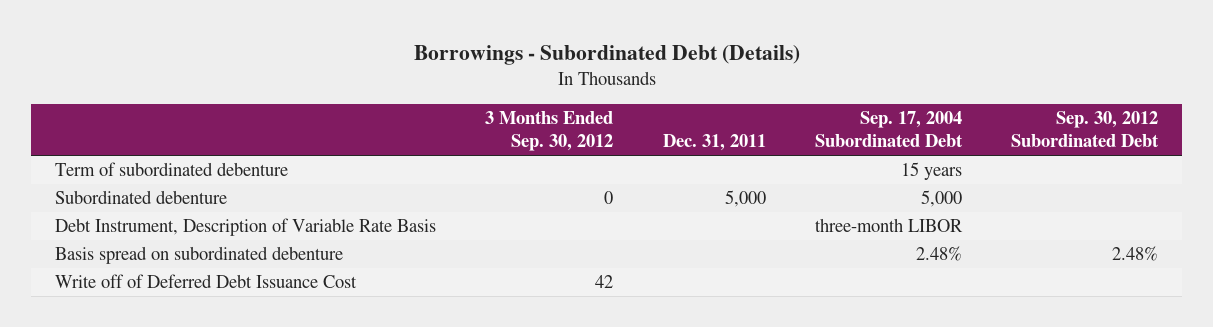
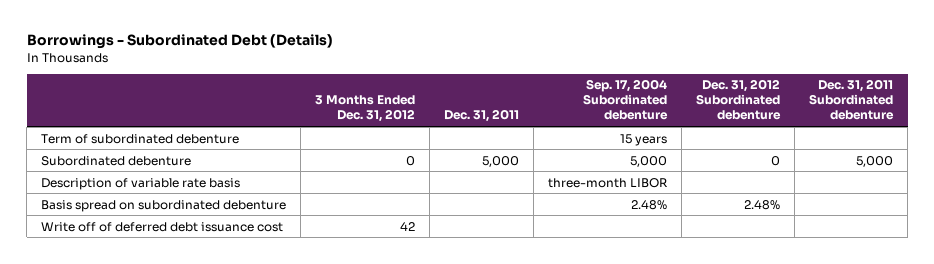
- | 3 Months Ended Sep. 30, 2012 | Dec. 31, 2011 | Sep. 17, 2004 Subordinated Debt | Sep. 30, 2012 Subordinated Debt
+ | 3 Months Ended Dec. 31, 2012 | Dec. 31, 2011 | Sep. 17, 2004 Subordinated debenture | Dec. 31, 2012 Subordinated debenture | Dec. 31, 2011 Subordinated debenture
- Debt Instrument, Description of Variable Rate Basis | | | three-month LIBOR |
+ Description of variable rate basis | | | three-month LIBOR | |
- Write off of Deferred Debt Issuance Cost | 42 | | |
+ Write off of deferred debt issuance cost | 42 | | | |

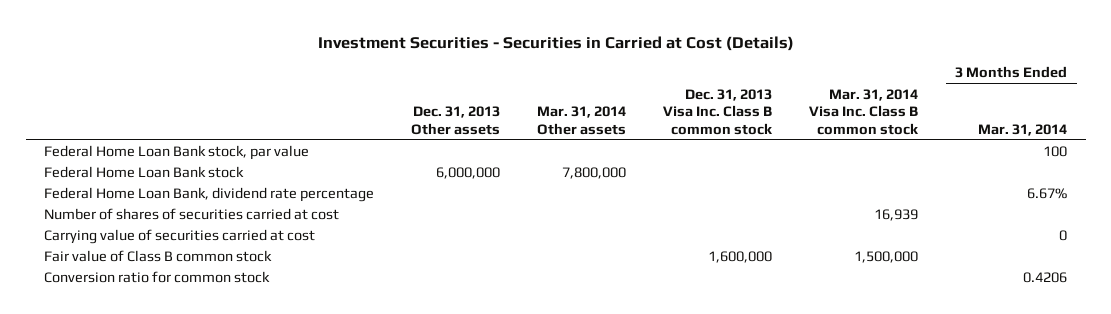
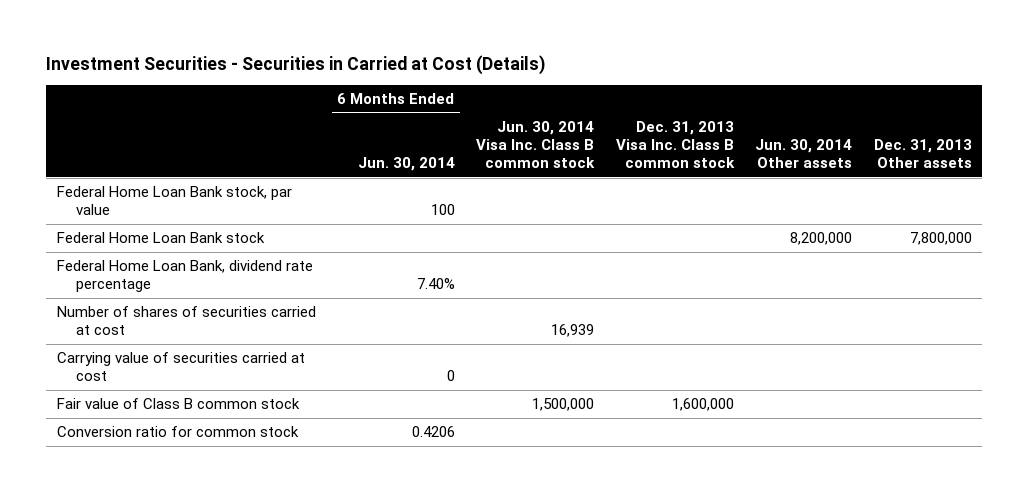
- | Dec. 31, 2013 Other assets | Mar. 31, 2014 Other assets | Dec. 31, 2013 Visa Inc. Class B common stock | Mar. 31, 2014 Visa Inc. Class B common stock | 3 Months Ended Mar. 31, 2014
+ | 6 Months Ended Jun. 30, 2014 | Jun. 30, 2014 Visa Inc. Class B common stock | Dec. 31, 2013 Visa Inc. Class B common stock | Jun. 30, 2014 Other assets | Dec. 31, 2013 Other assets
- Federal Home Loan Bank stock | 6,000,000 | 7,800,000 | | |
+ Federal Home Loan Bank stock | | | | 8,200,000 | 7,800,000

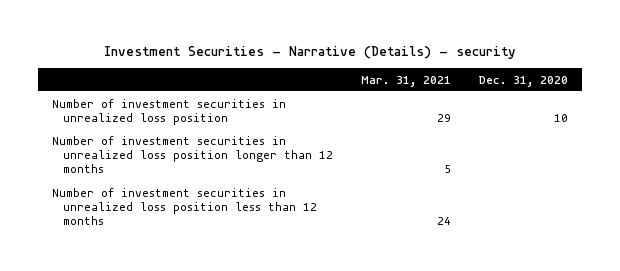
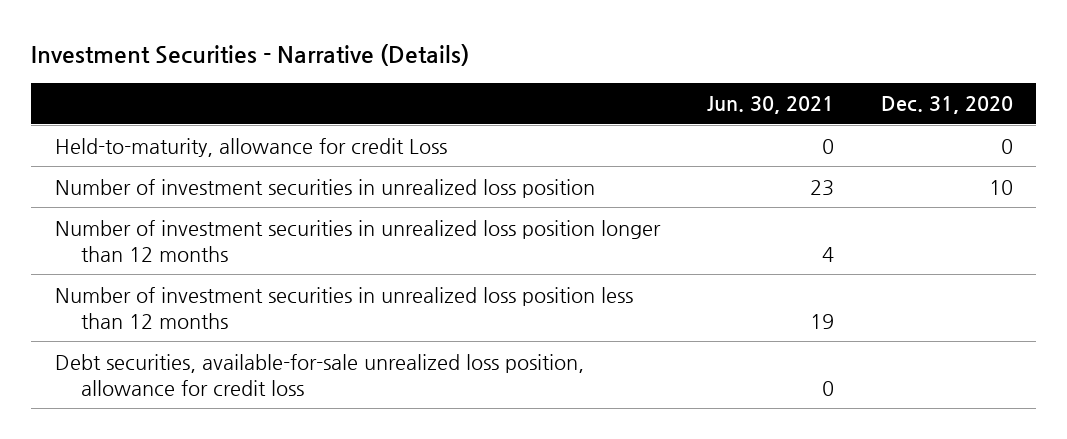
- Investment Securities - Narrative (Details) - security
+ Investment Securities - Narrative (Details)
- | Mar. 31, 2021 | Dec. 31, 2020
+ | Jun. 30, 2021 | Dec. 31, 2020
+ Held-to-maturity, allowance for credit Loss | 0 | 0
+ Debt securities, available-for-sale unrealized loss position, allowance for credit loss | 0 |

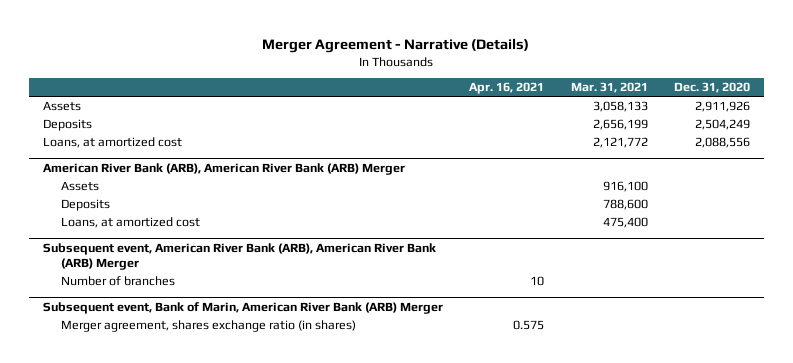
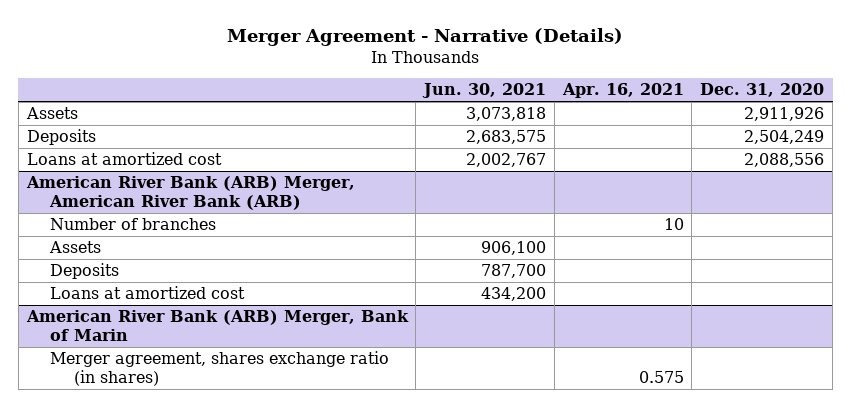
- | Apr. 16, 2021 | Mar. 31, 2021 | Dec. 31, 2020
+ | Jun. 30, 2021 | Apr. 16, 2021 | Dec. 31, 2020
- Loans, at amortized cost | | 2,121,772 | 2,088,556
- American River Bank (ARB), American River Bank (ARB) Merger
+ Loans at amortized cost | 2,002,767 | | 2,088,556
+ American River Bank (ARB) Merger, American River Bank (ARB)
+ Number of branches | | 10 |
- Loans, at amortized cost | | 475,400 |
- Subsequent event, American River Bank (ARB), American River Bank (ARB) Merger
- Number of branches | 10 | |
- Subsequent event, Bank of Marin, American River Bank (ARB) Merger
+ Loans at amortized cost | 434,200 | |
+ American River Bank (ARB) Merger, Bank of Marin

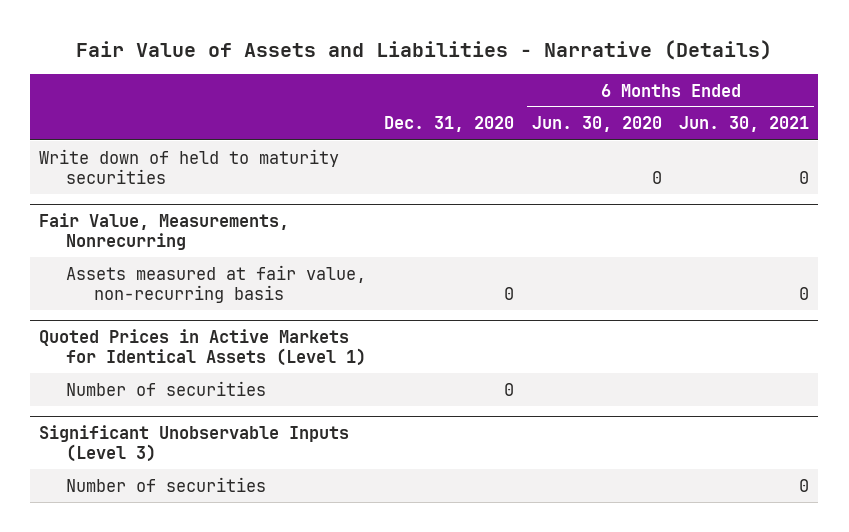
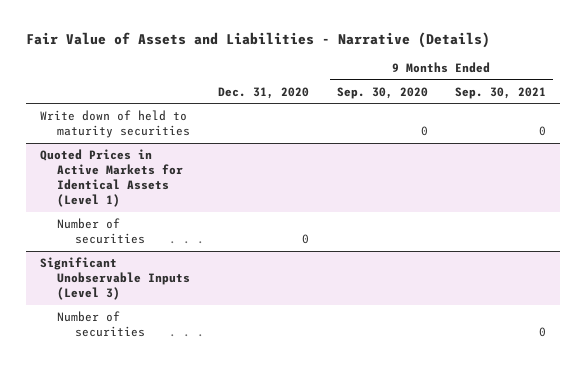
- | Dec. 31, 2020 | 6 Months Ended Jun. 30, 2020 | 6 Months Ended Jun. 30, 2021
+ | Dec. 31, 2020 | 9 Months Ended Sep. 30, 2020 | 9 Months Ended Sep. 30, 2021
- Fair Value, Measurements, Nonrecurring
- Assets measured at fair value, non-recurring basis | 0 | | 0

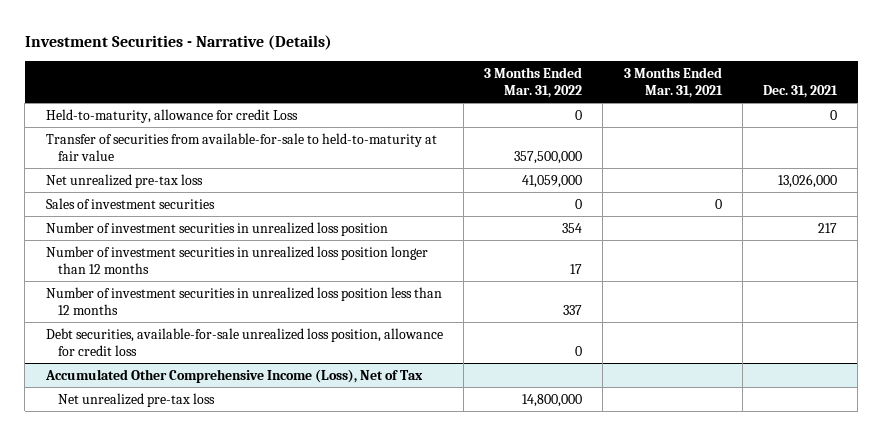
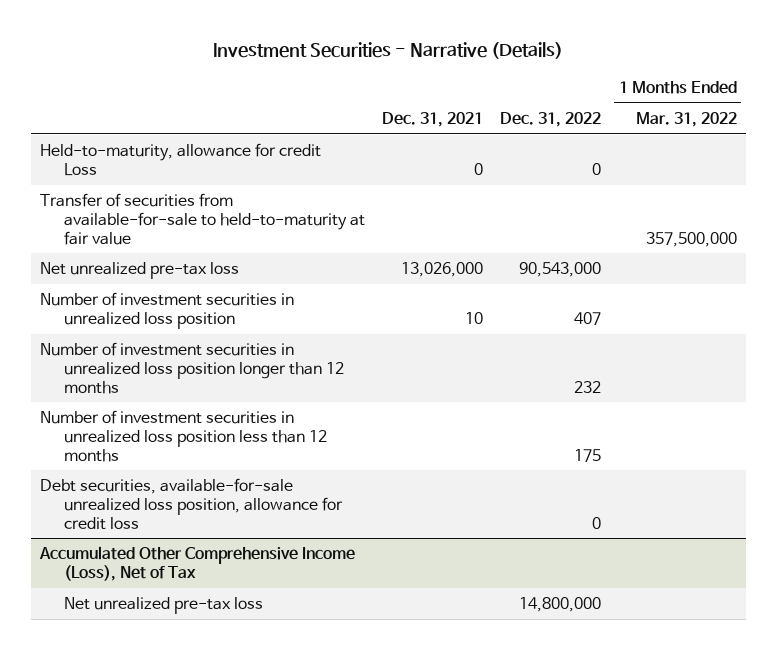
- | 3 Months Ended Mar. 31, 2022 | 3 Months Ended Mar. 31, 2021 | Dec. 31, 2021
+ | Dec. 31, 2021 | Dec. 31, 2022 | 1 Months Ended Mar. 31, 2022
- Sales of investment securities | 0 | 0 |
- Number of investment securities in unrealized loss position | 354 | | 217
+ Number of investment securities in unrealized loss position | 10 | 407 |

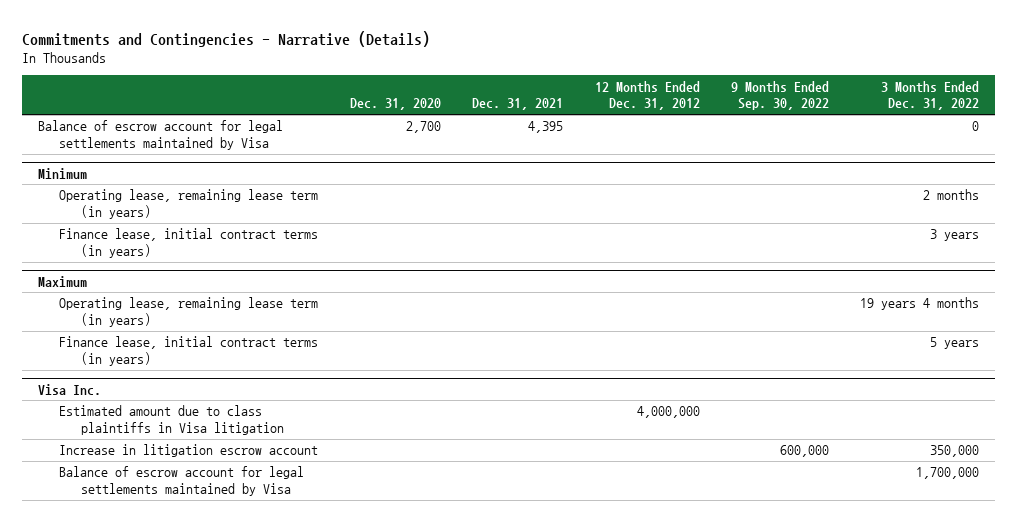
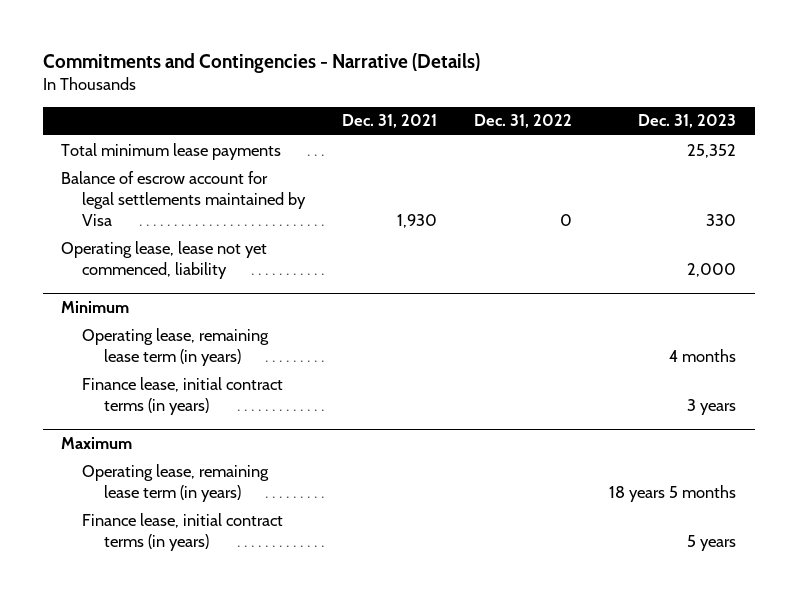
- | Dec. 31, 2020 | Dec. 31, 2021 | 12 Months Ended Dec. 31, 2012 | 9 Months Ended Sep. 30, 2022 | 3 Months Ended Dec. 31, 2022
+ | Dec. 31, 2021 | Dec. 31, 2022 | Dec. 31, 2023
- Balance of escrow account for legal settlements maintained by Visa | 2,700 | 4,395 | | | 0
+ Total minimum lease payments | | | 25,352
+ Balance of escrow account for legal settlements maintained by Visa | 1,930 | 0 | 330
+ Operating lease, lease not yet commenced, liability | | | 2,000
- Visa Inc.
- Estimated amount due to class plaintiffs in Visa litigation | | | 4,000,000 | |
- Increase in litigation escrow account | | | | 600,000 | 350,000
- Balance of escrow account for legal settlements maintained by Visa | | | | | 1,700,000

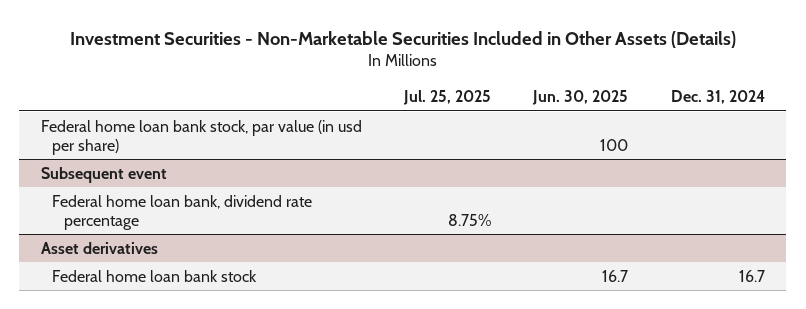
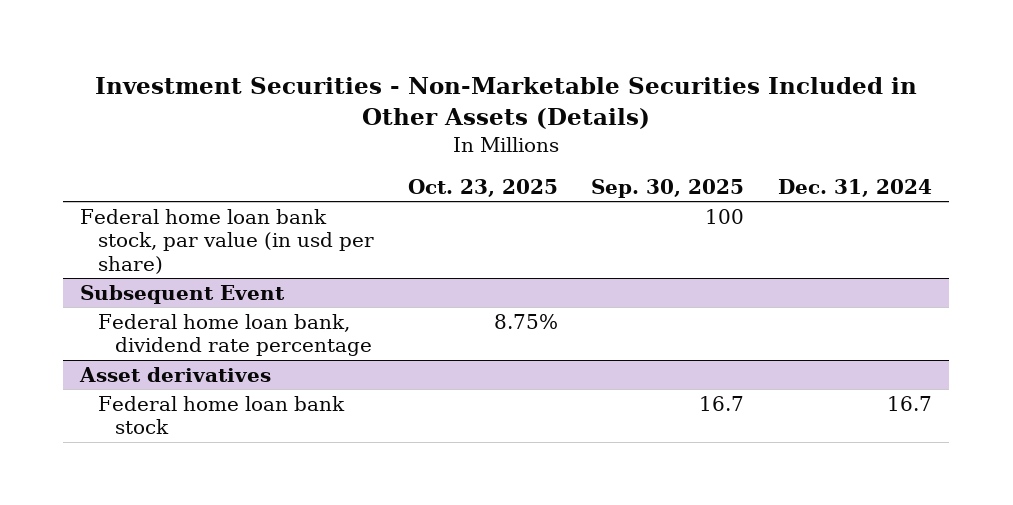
- | Jul. 25, 2025 | Jun. 30, 2025 | Dec. 31, 2024
+ | Oct. 23, 2025 | Sep. 30, 2025 | Dec. 31, 2024
- Subsequent event
+ Subsequent Event

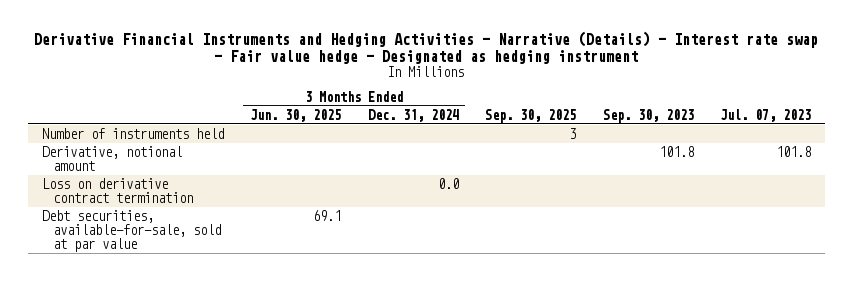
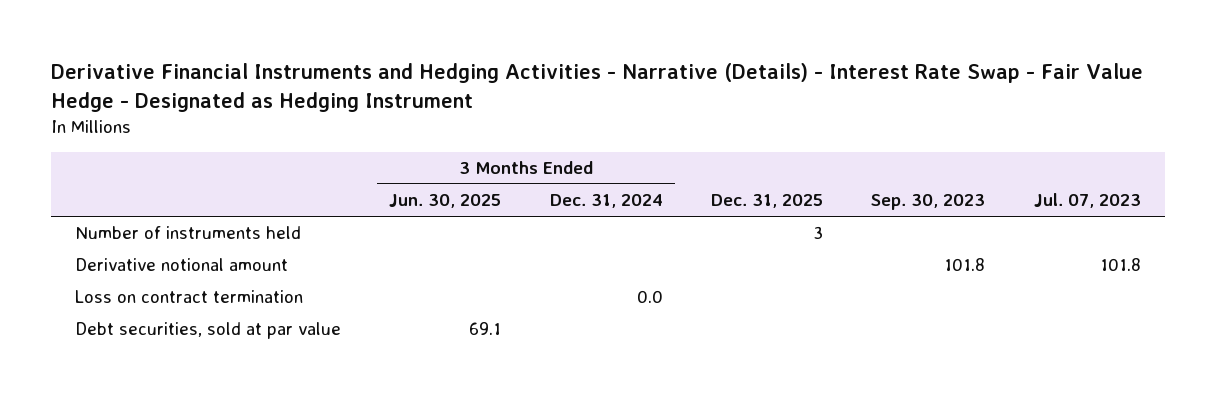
- Derivative Financial Instruments and Hedging Activities - Narrative (Details) - Interest rate swap - Fair value hedge - Designated as hedging instrument
+ Derivative Financial Instruments and Hedging Activities - Narrative (Details) - Interest Rate Swap - Fair Value Hedge - Designated as Hedging Instrument
- | 3 Months Ended Jun. 30, 2025 | 3 Months Ended Dec. 31, 2024 | Sep. 30, 2025 | Sep. 30, 2023 | Jul. 07, 2023
+ | 3 Months Ended Jun. 30, 2025 | 3 Months Ended Dec. 31, 2024 | Dec. 31, 2025 | Sep. 30, 2023 | Jul. 07, 2023
- Derivative, notional amount | | | | 101.8 | 101.8
- Loss on derivative contract termination | | 0.0 | | |
- Debt securities, available-for-sale, sold at par value | 69.1 | | | |
+ Derivative notional amount | | | | 101.8 | 101.8
+ Loss on contract termination | | 0.0 | | |
+ Debt securities, sold at par value | 69.1 | | | |

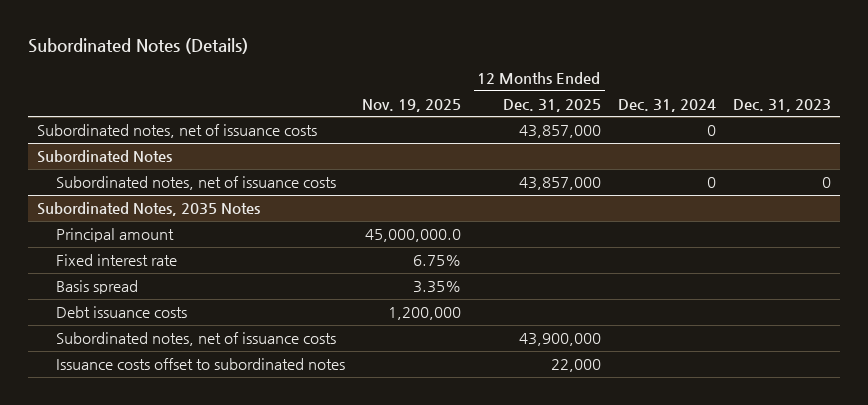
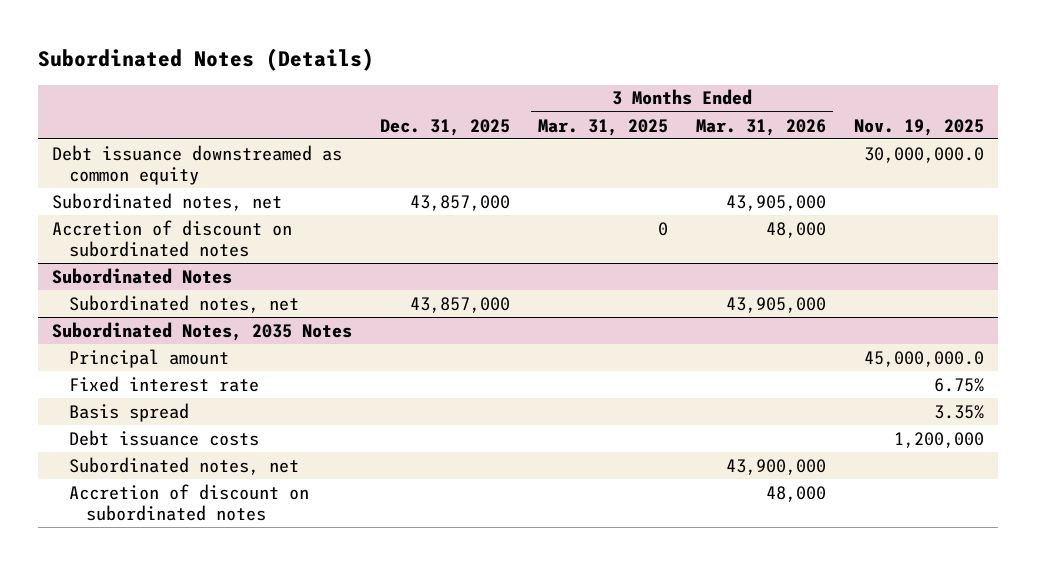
- | Nov. 19, 2025 | 12 Months Ended Dec. 31, 2025 | Dec. 31, 2024 | Dec. 31, 2023
+ | Dec. 31, 2025 | 3 Months Ended Mar. 31, 2025 | 3 Months Ended Mar. 31, 2026 | Nov. 19, 2025
- Subordinated notes, net of issuance costs | | 43,857,000 | 0 |
+ Debt issuance downstreamed as common equity | | | | 30,000,000.0
+ Subordinated notes, net | 43,857,000 | | 43,905,000 |
+ Accretion of discount on subordinated notes | | 0 | 48,000 |
@ Subordinated Notes
- Subordinated notes, net of issuance costs | | 43,857,000 | 0 | 0
+ Subordinated notes, net | 43,857,000 | | 43,905,000 |
@ Subordinated Notes, 2035 Notes
- Subordinated notes, net of issuance costs | | 43,900,000 | |
- Issuance costs offset to subordinated notes | | 22,000 | |
+ Subordinated notes, net | | | 43,900,000 |
+ Accretion of discount on subordinated notes | | | 48,000 |

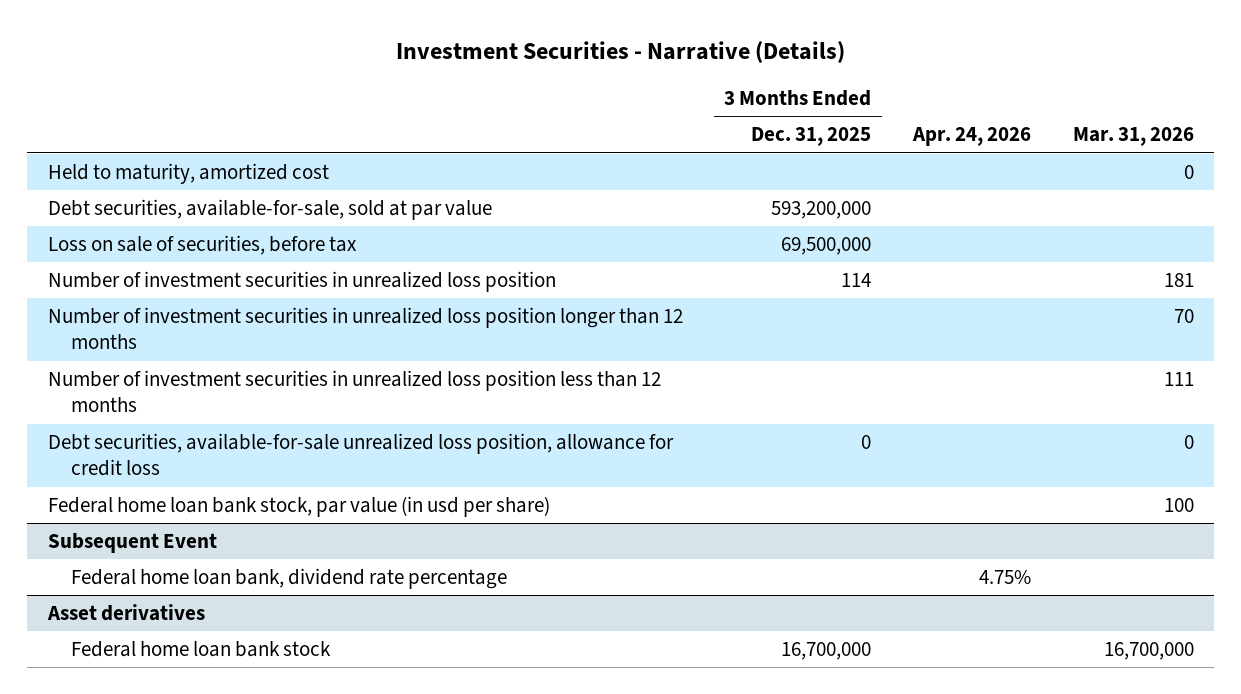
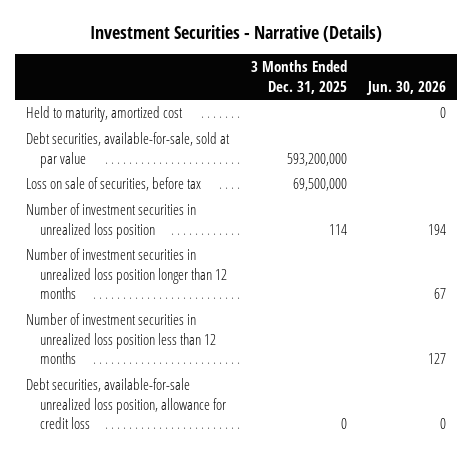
- | 3 Months Ended Dec. 31, 2025 | Apr. 24, 2026 | Mar. 31, 2026
+ | 3 Months Ended Dec. 31, 2025 | Jun. 30, 2026
- Federal home loan bank stock, par value (in usd per share) | | | 100
- Subsequent Event
- Federal home loan bank, dividend rate percentage | | 4.75% |
- Asset derivatives
- Federal home loan bank stock | 16,700,000 | | 16,700,000

